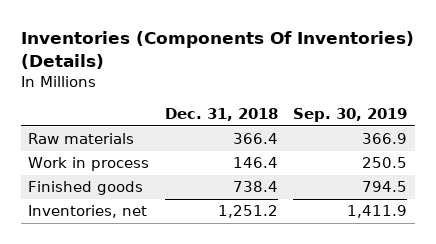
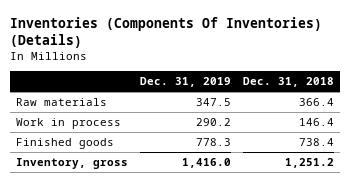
- | Dec. 31, 2018 | Sep. 30, 2019
+ | Dec. 31, 2019 | Dec. 31, 2018
- Inventories, net | 1,251.2 | 1,411.9
+ Inventory, gross | 1,416.0 | 1,251.2

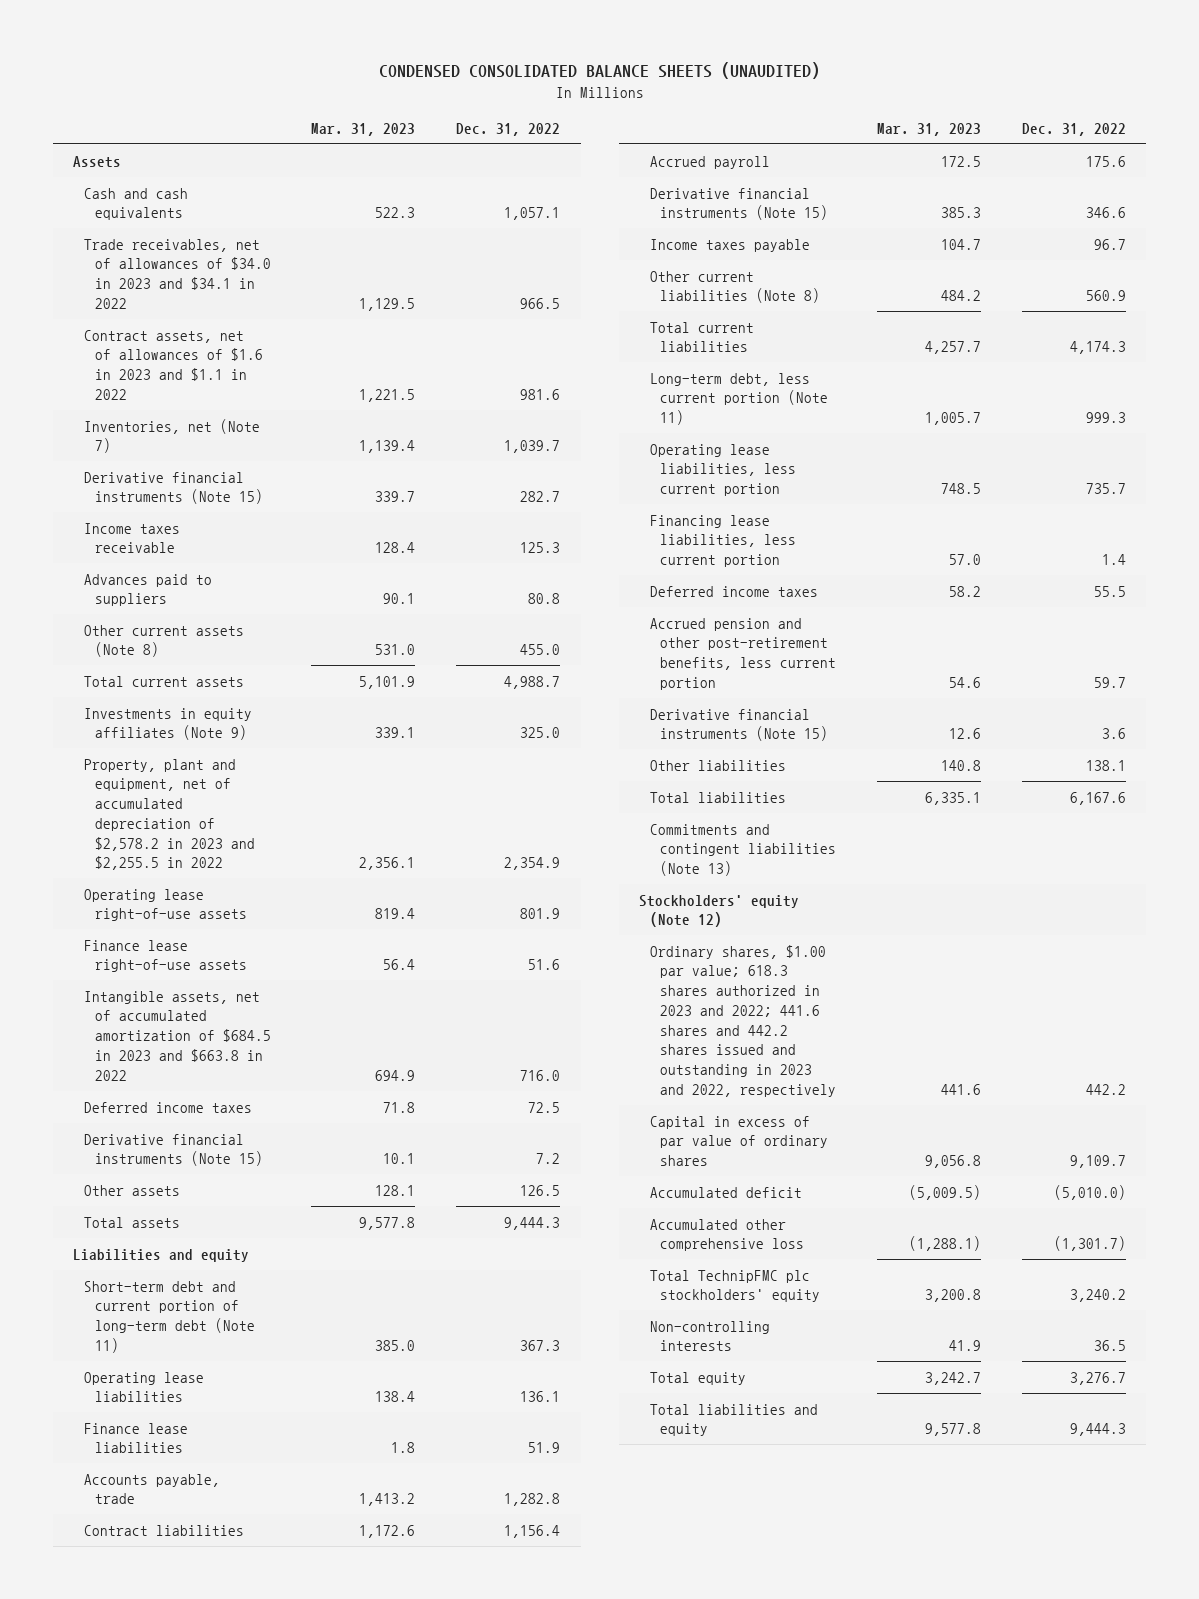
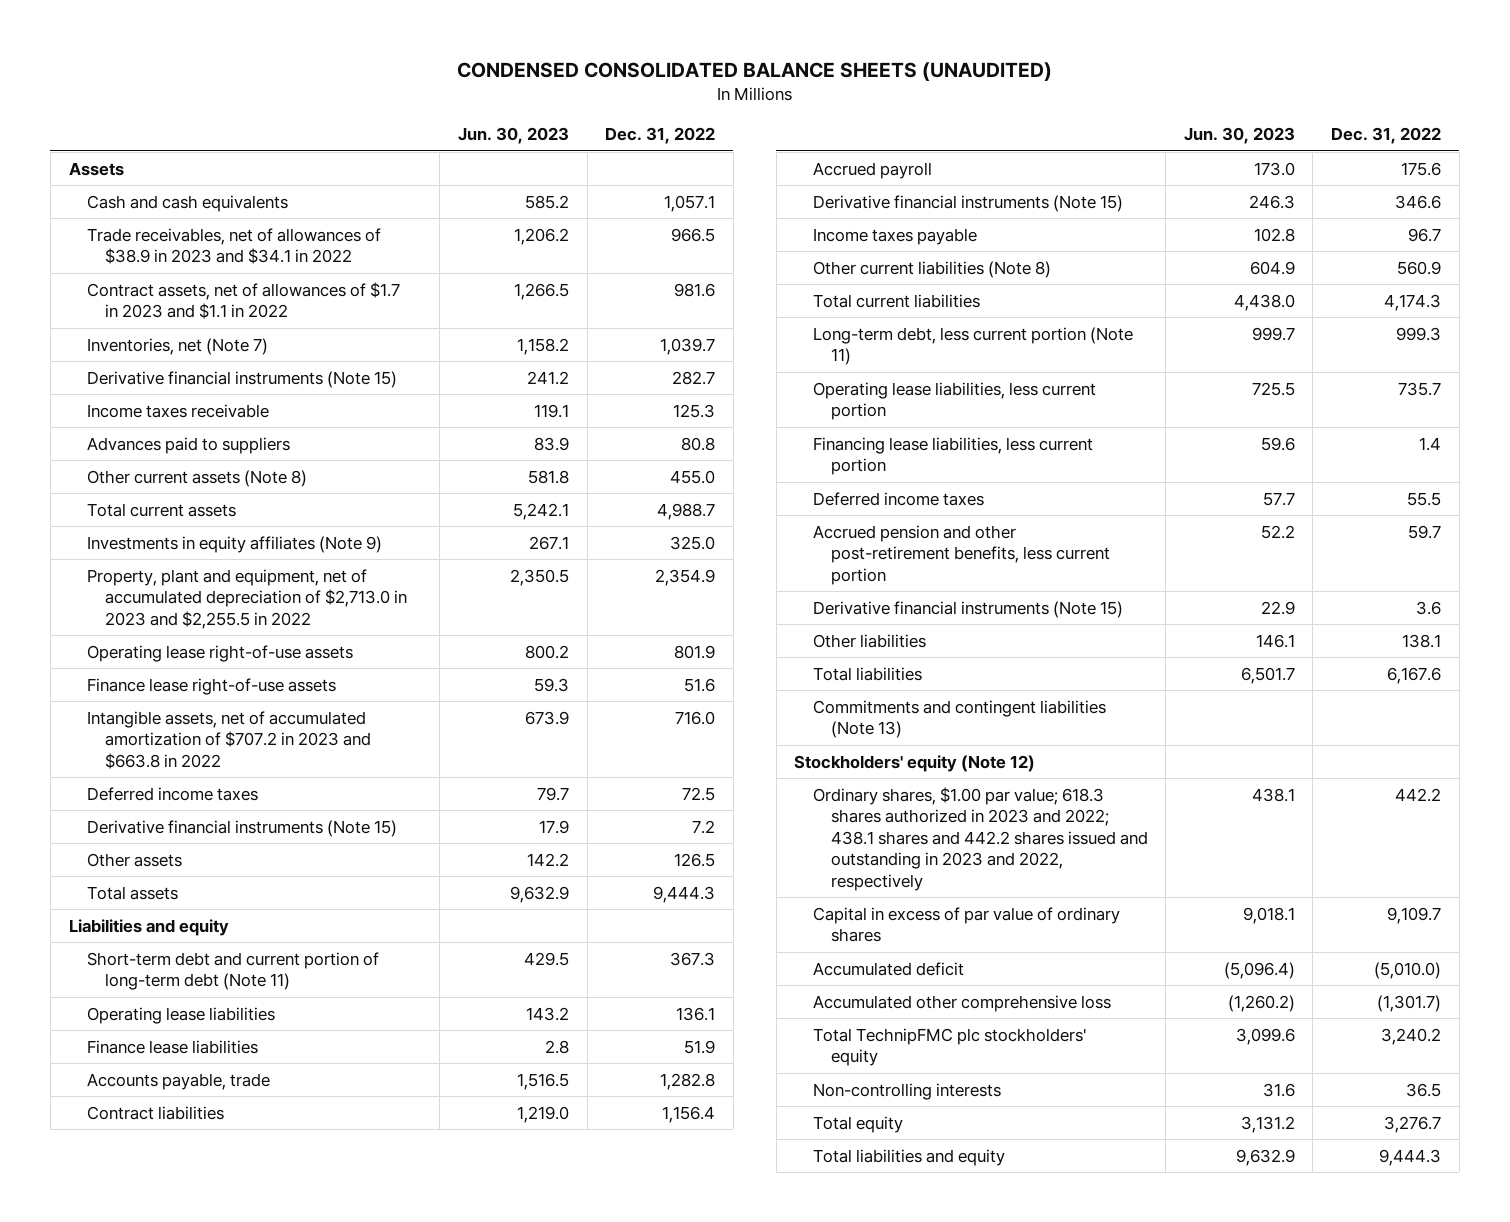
- | Mar. 31, 2023 | Dec. 31, 2022
+ | Jun. 30, 2023 | Dec. 31, 2022
- Trade receivables, net of allowances of $34.0 in 2023 and $34.1 in 2022 | 1,129.5 | 966.5
- Contract assets, net of allowances of $1.6 in 2023 and $1.1 in 2022 | 1,221.5 | 981.6
+ Trade receivables, net of allowances of $38.9 in 2023 and $34.1 in 2022 | 1,206.2 | 966.5
+ Contract assets, net of allowances of $1.7 in 2023 and $1.1 in 2022 | 1,266.5 | 981.6
- Property, plant and equipment, net of accumulated depreciation of $2,578.2 in 2023 and $2,255.5 in 2022 | 2,356.1 | 2,354.9
+ Property, plant and equipment, net of accumulated depreciation of $2,713.0 in 2023 and $2,255.5 in 2022 | 2,350.5 | 2,354.9
- Intangible assets, net of accumulated amortization of $684.5 in 2023 and $663.8 in 2022 | 694.9 | 716.0
+ Intangible assets, net of accumulated amortization of $707.2 in 2023 and $663.8 in 2022 | 673.9 | 716.0
- Ordinary shares, $1.00 par value; 618.3 shares authorized in 2023 and 2022; 441.6 shares and 442.2 shares issued and outstanding in 2023 and 2022, respectively | 441.6 | 442.2
+ Ordinary shares, $1.00 par value; 618.3 shares authorized in 2023 and 2022; 438.1 shares and 442.2 shares issued and outstanding in 2023 and 2022, respectively | 438.1 | 442.2

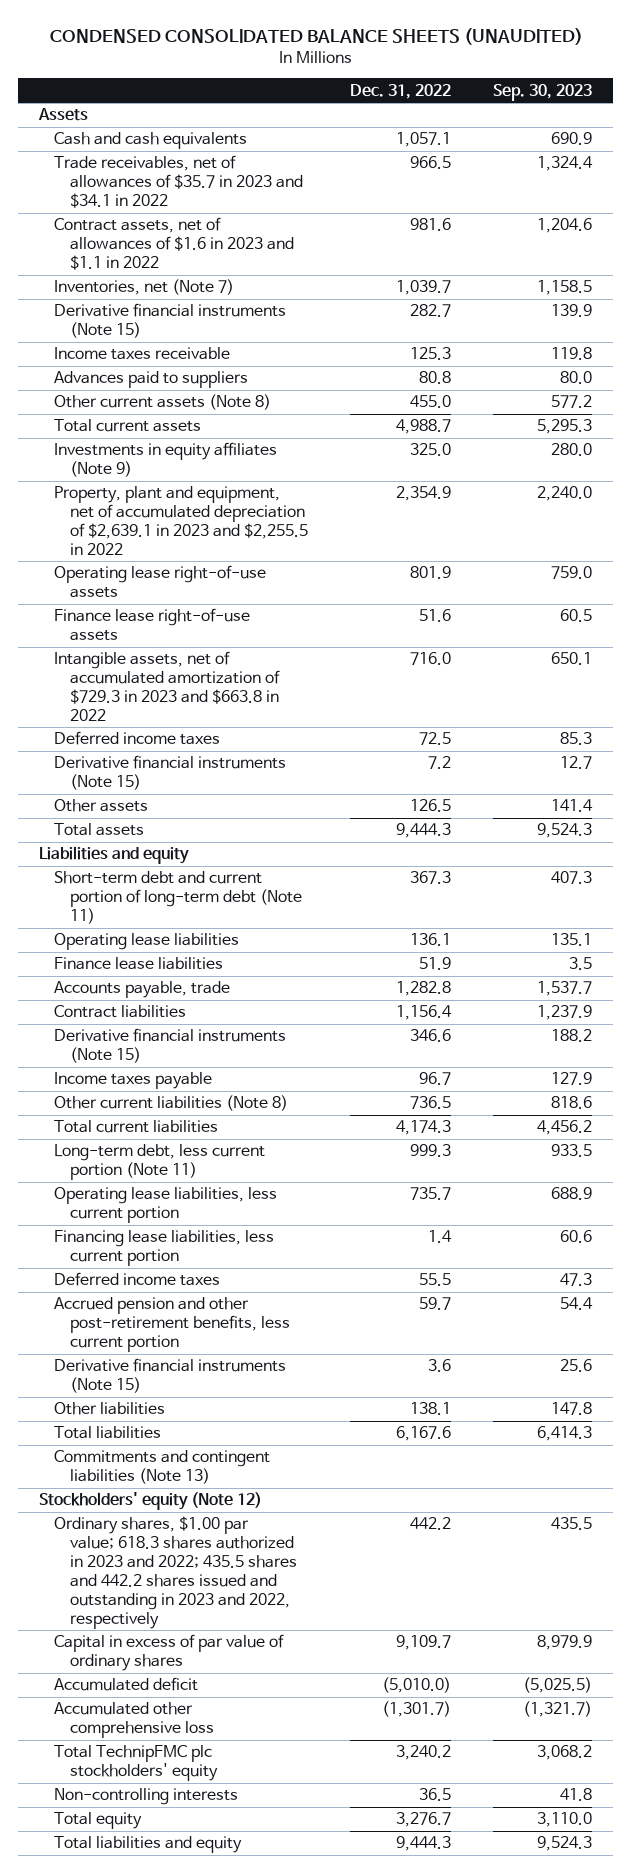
- | Jun. 30, 2023 | Dec. 31, 2022
+ | Dec. 31, 2022 | Sep. 30, 2023
- Trade receivables, net of allowances of $38.9 in 2023 and $34.1 in 2022 | 1,206.2 | 966.5
- Contract assets, net of allowances of $1.7 in 2023 and $1.1 in 2022 | 1,266.5 | 981.6
+ Trade receivables, net of allowances of $35.7 in 2023 and $34.1 in 2022 | 966.5 | 1,324.4
+ Contract assets, net of allowances of $1.6 in 2023 and $1.1 in 2022 | 981.6 | 1,204.6
- Property, plant and equipment, net of accumulated depreciation of $2,713.0 in 2023 and $2,255.5 in 2022 | 2,350.5 | 2,354.9
+ Property, plant and equipment, net of accumulated depreciation of $2,639.1 in 2023 and $2,255.5 in 2022 | 2,354.9 | 2,240.0
- Intangible assets, net of accumulated amortization of $707.2 in 2023 and $663.8 in 2022 | 673.9 | 716.0
+ Intangible assets, net of accumulated amortization of $729.3 in 2023 and $663.8 in 2022 | 716.0 | 650.1
- Accrued payroll | 173.0 | 175.6
- Other current liabilities (Note 8) | 604.9 | 560.9
+ Other current liabilities (Note 8) | 736.5 | 818.6
- Ordinary shares, $1.00 par value; 618.3 shares authorized in 2023 and 2022; 438.1 shares and 442.2 shares issued and outstanding in 2023 and 2022, respectively | 438.1 | 442.2
+ Ordinary shares, $1.00 par value; 618.3 shares authorized in 2023 and 2022; 435.5 shares and 442.2 shares issued and outstanding in 2023 and 2022, respectively | 442.2 | 435.5

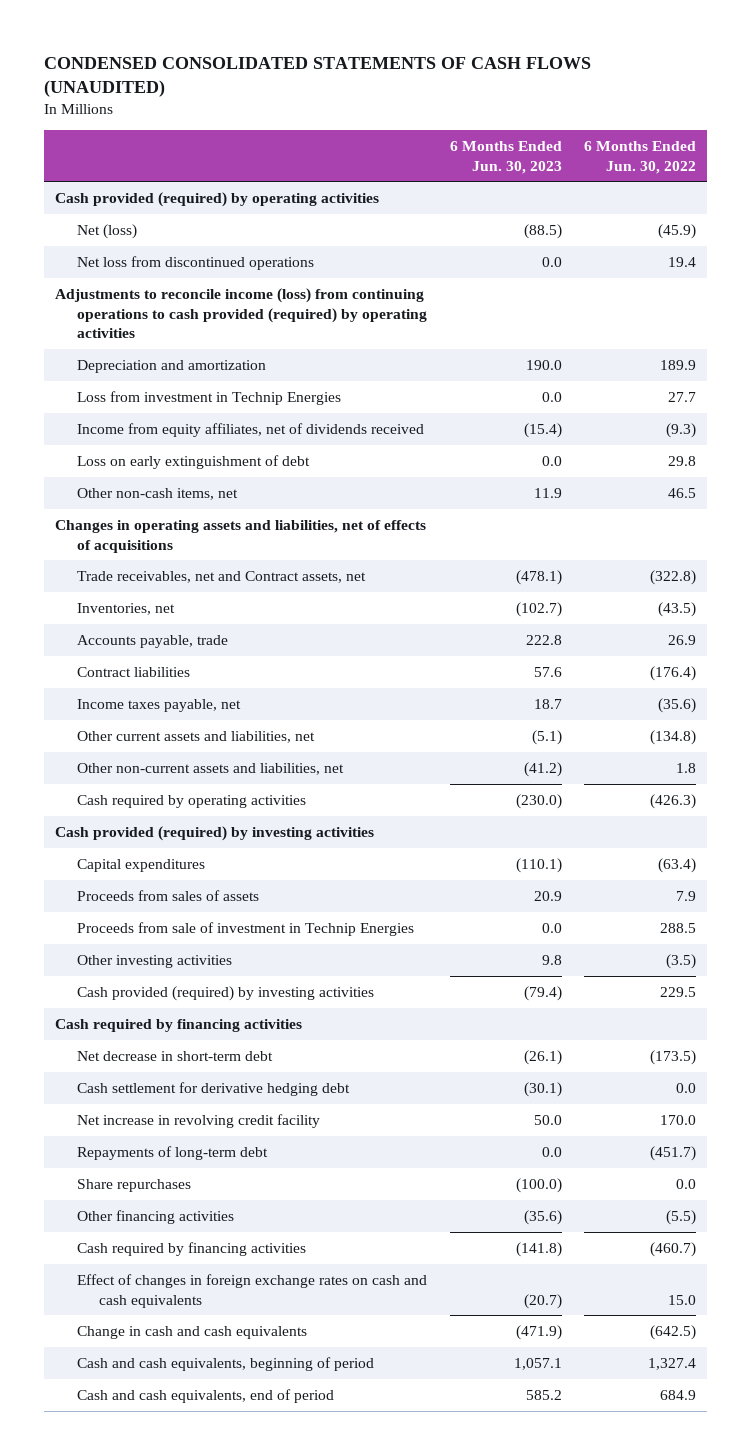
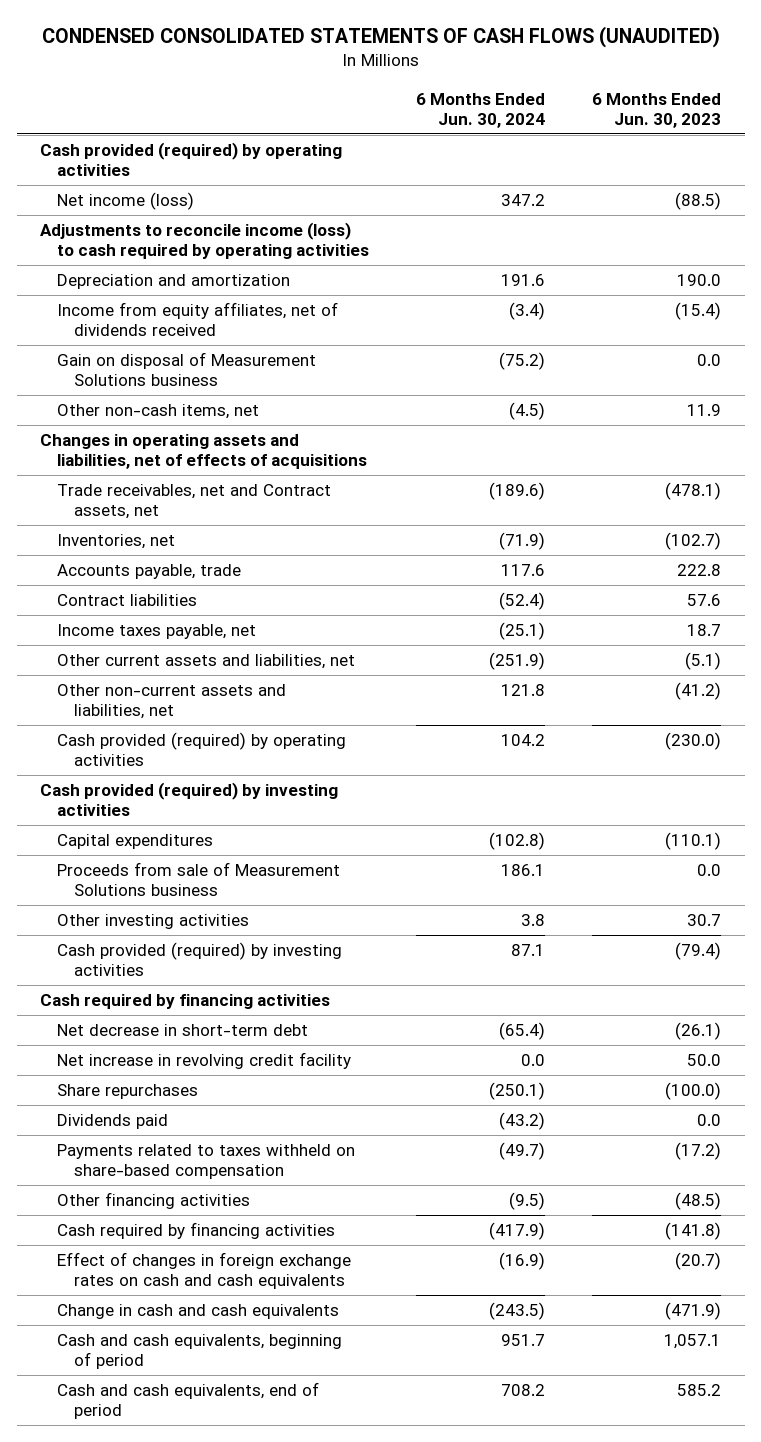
- | 6 Months Ended Jun. 30, 2023 | 6 Months Ended Jun. 30, 2022
+ | 6 Months Ended Jun. 30, 2024 | 6 Months Ended Jun. 30, 2023
- Net (loss) | (88.5) | (45.9)
- Net loss from discontinued operations | 0.0 | 19.4
- Adjustments to reconcile income (loss) from continuing operations to cash provided (required) by operating activities
+ Net income (loss) | 347.2 | (88.5)
+ Adjustments to reconcile income (loss) to cash required by operating activities
- Loss from investment in Technip Energies | 0.0 | 27.7
- Loss on early extinguishment of debt | 0.0 | 29.8
+ Gain on disposal of Measurement Solutions business | (75.2) | 0.0
- Cash required by operating activities | (230.0) | (426.3)
+ Cash provided (required) by operating activities | 104.2 | (230.0)
- Proceeds from sales of assets | 20.9 | 7.9
- Proceeds from sale of investment in Technip Energies | 0.0 | 288.5
- Other investing activities | 9.8 | (3.5)
+ Proceeds from sale of Measurement Solutions business | 186.1 | 0.0
+ Other investing activities | 3.8 | 30.7
- Cash settlement for derivative hedging debt | (30.1) | 0.0
- Repayments of long-term debt | 0.0 | (451.7)
- Other financing activities | (35.6) | (5.5)
+ Dividends paid | (43.2) | 0.0
+ Payments related to taxes withheld on share-based compensation | (49.7) | (17.2)
+ Other financing activities | (9.5) | (48.5)

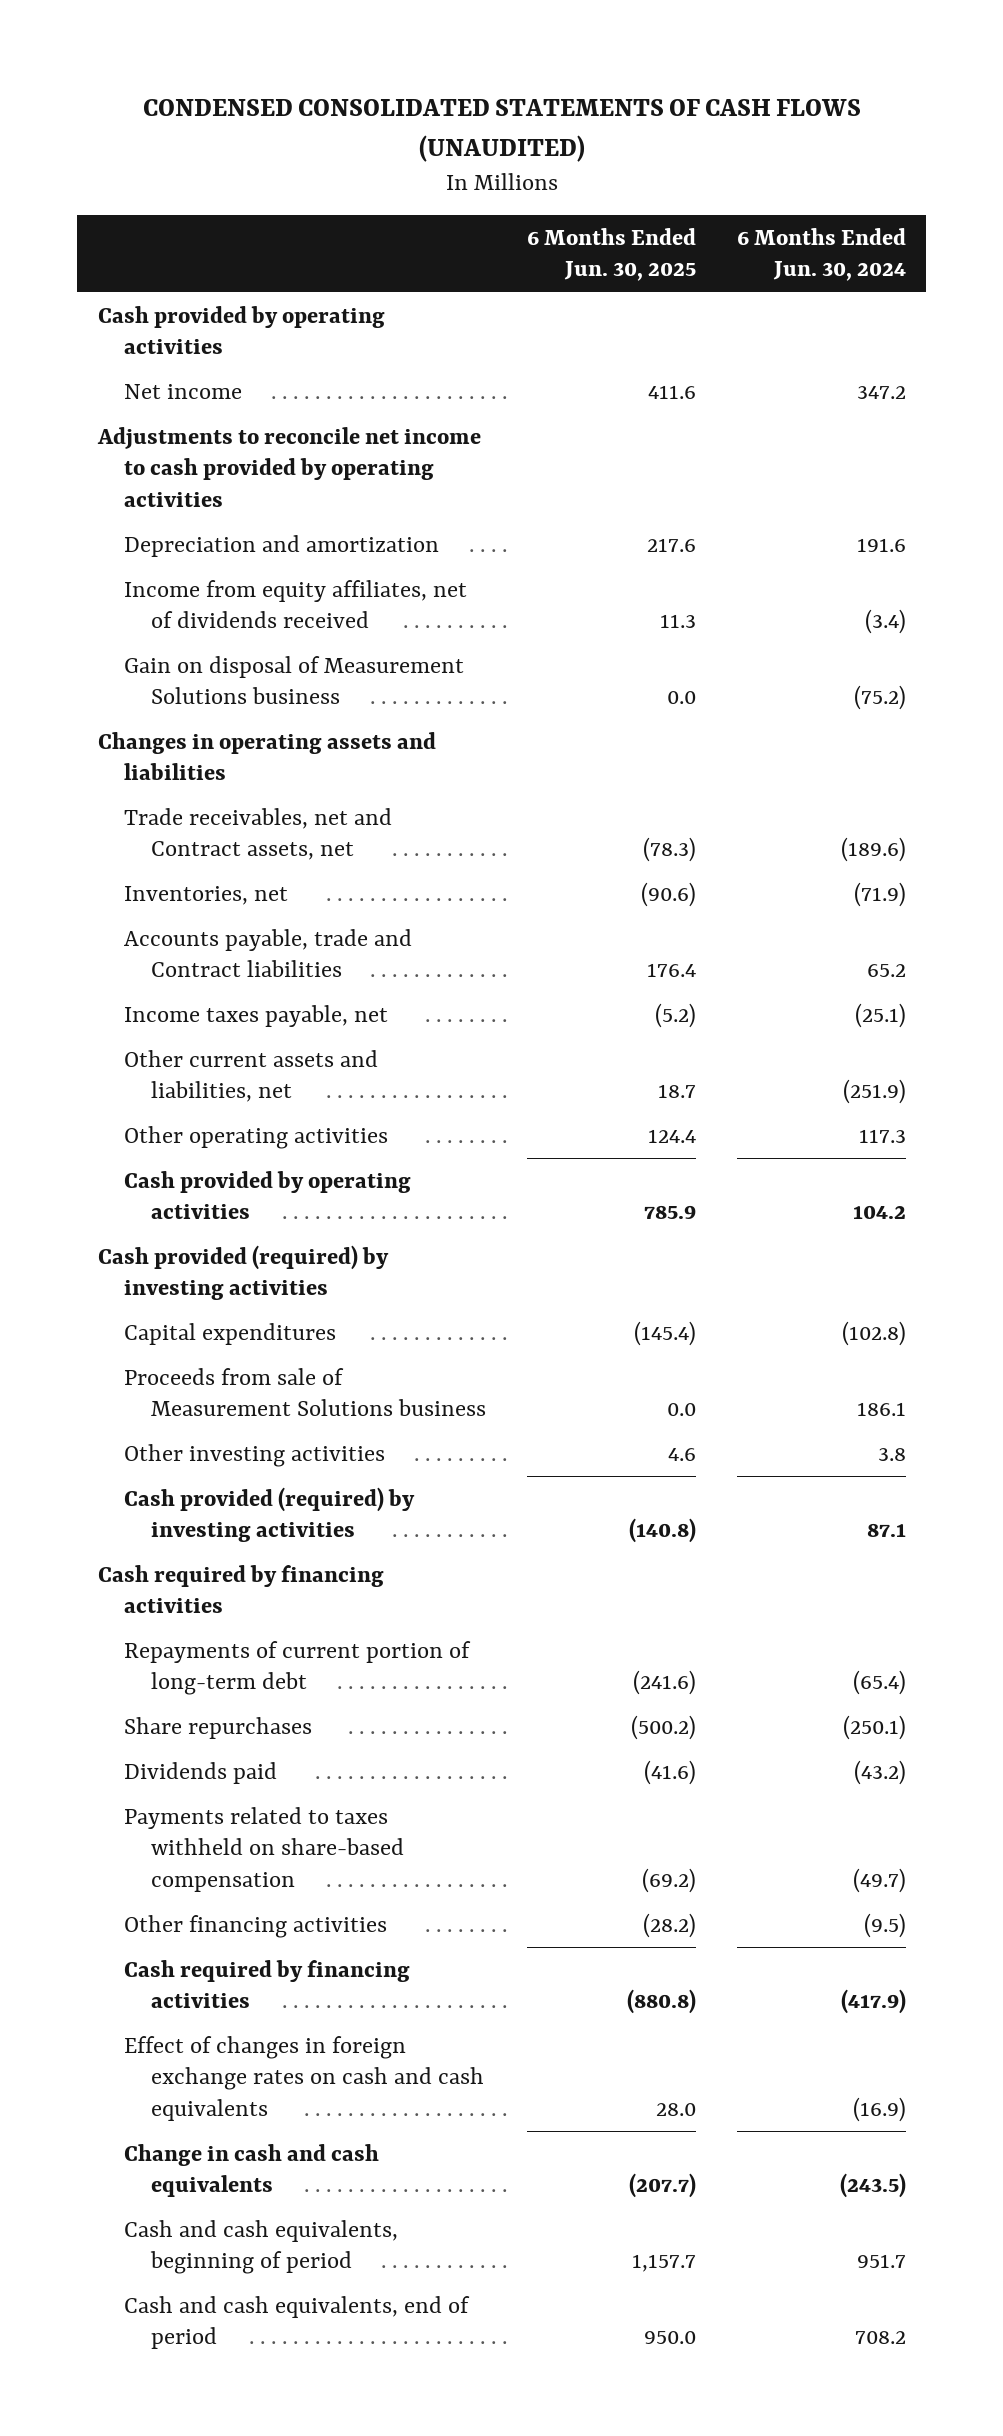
- | 6 Months Ended Jun. 30, 2024 | 6 Months Ended Jun. 30, 2023
+ | 6 Months Ended Jun. 30, 2025 | 6 Months Ended Jun. 30, 2024
- Cash provided (required) by operating activities
- Net income (loss) | 347.2 | (88.5)
- Adjustments to reconcile income (loss) to cash required by operating activities
+ Cash provided by operating activities
+ Net income | 411.6 | 347.2
+ Adjustments to reconcile net income to cash provided by operating activities
- Other non-cash items, net | (4.5) | 11.9
- Changes in operating assets and liabilities, net of effects of acquisitions
+ Changes in operating assets and liabilities
- Accounts payable, trade | 117.6 | 222.8
- Contract liabilities | (52.4) | 57.6
+ Accounts payable, trade and Contract liabilities | 176.4 | 65.2
- Other non-current assets and liabilities, net | 121.8 | (41.2)
- Cash provided (required) by operating activities | 104.2 | (230.0)
+ Other operating activities | 124.4 | 117.3
+ Cash provided by operating activities | 785.9 | 104.2
- Net decrease in short-term debt | (65.4) | (26.1)
- Net increase in revolving credit facility | 0.0 | 50.0
+ Repayments of current portion of long-term debt | (241.6) | (65.4)

